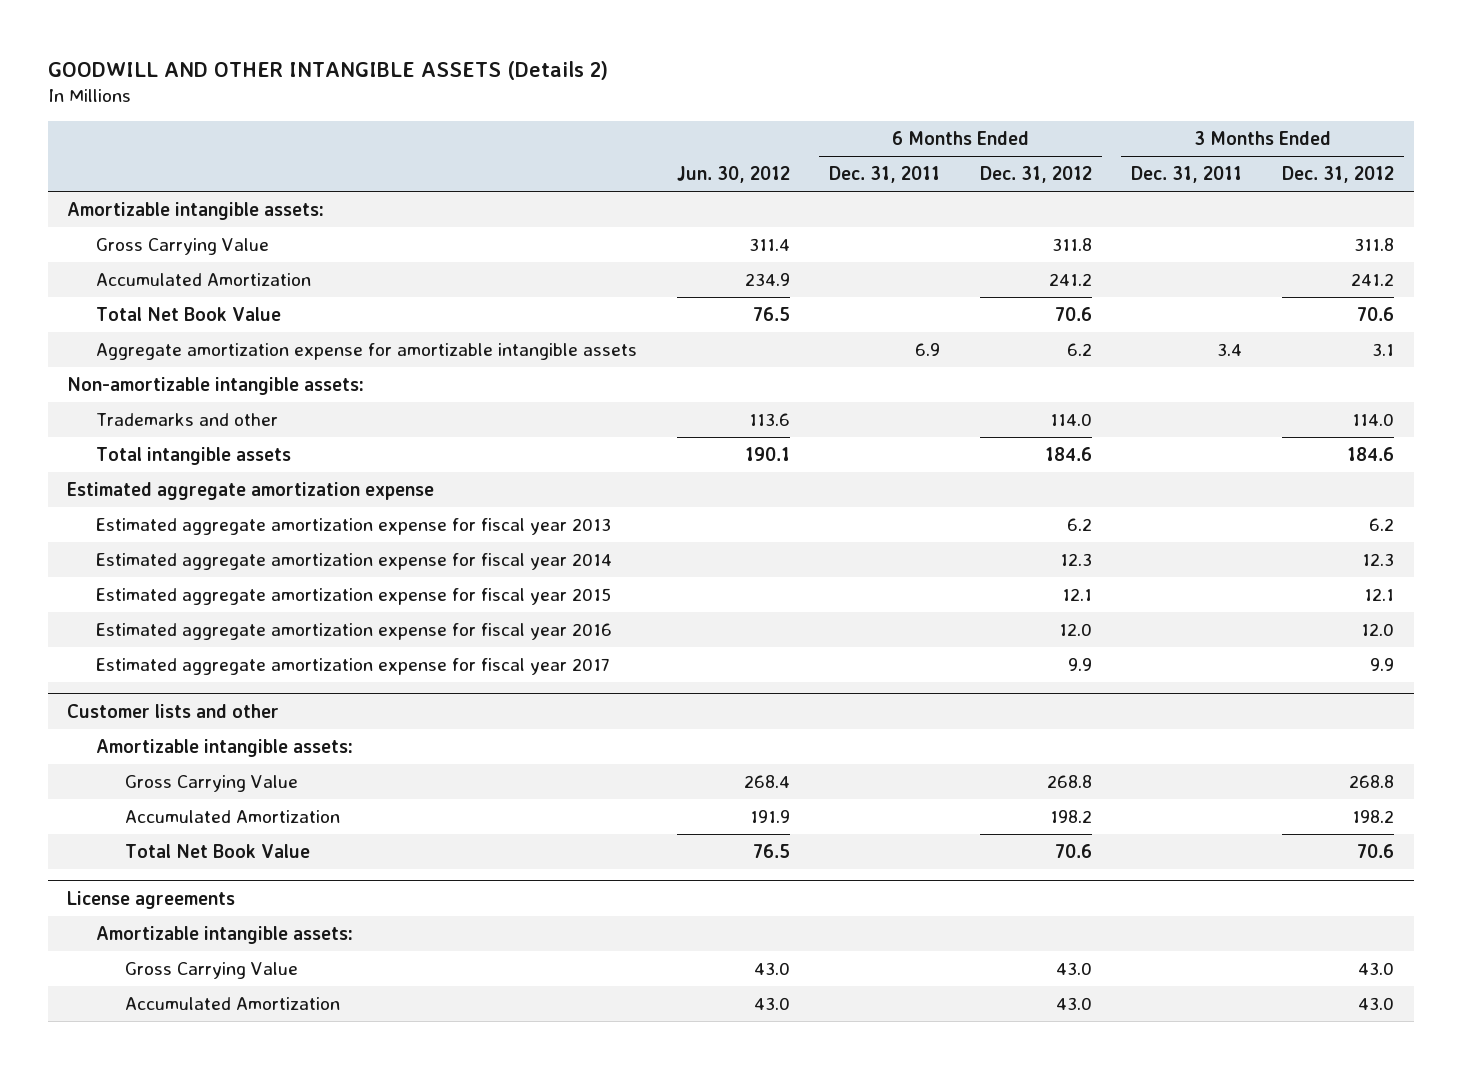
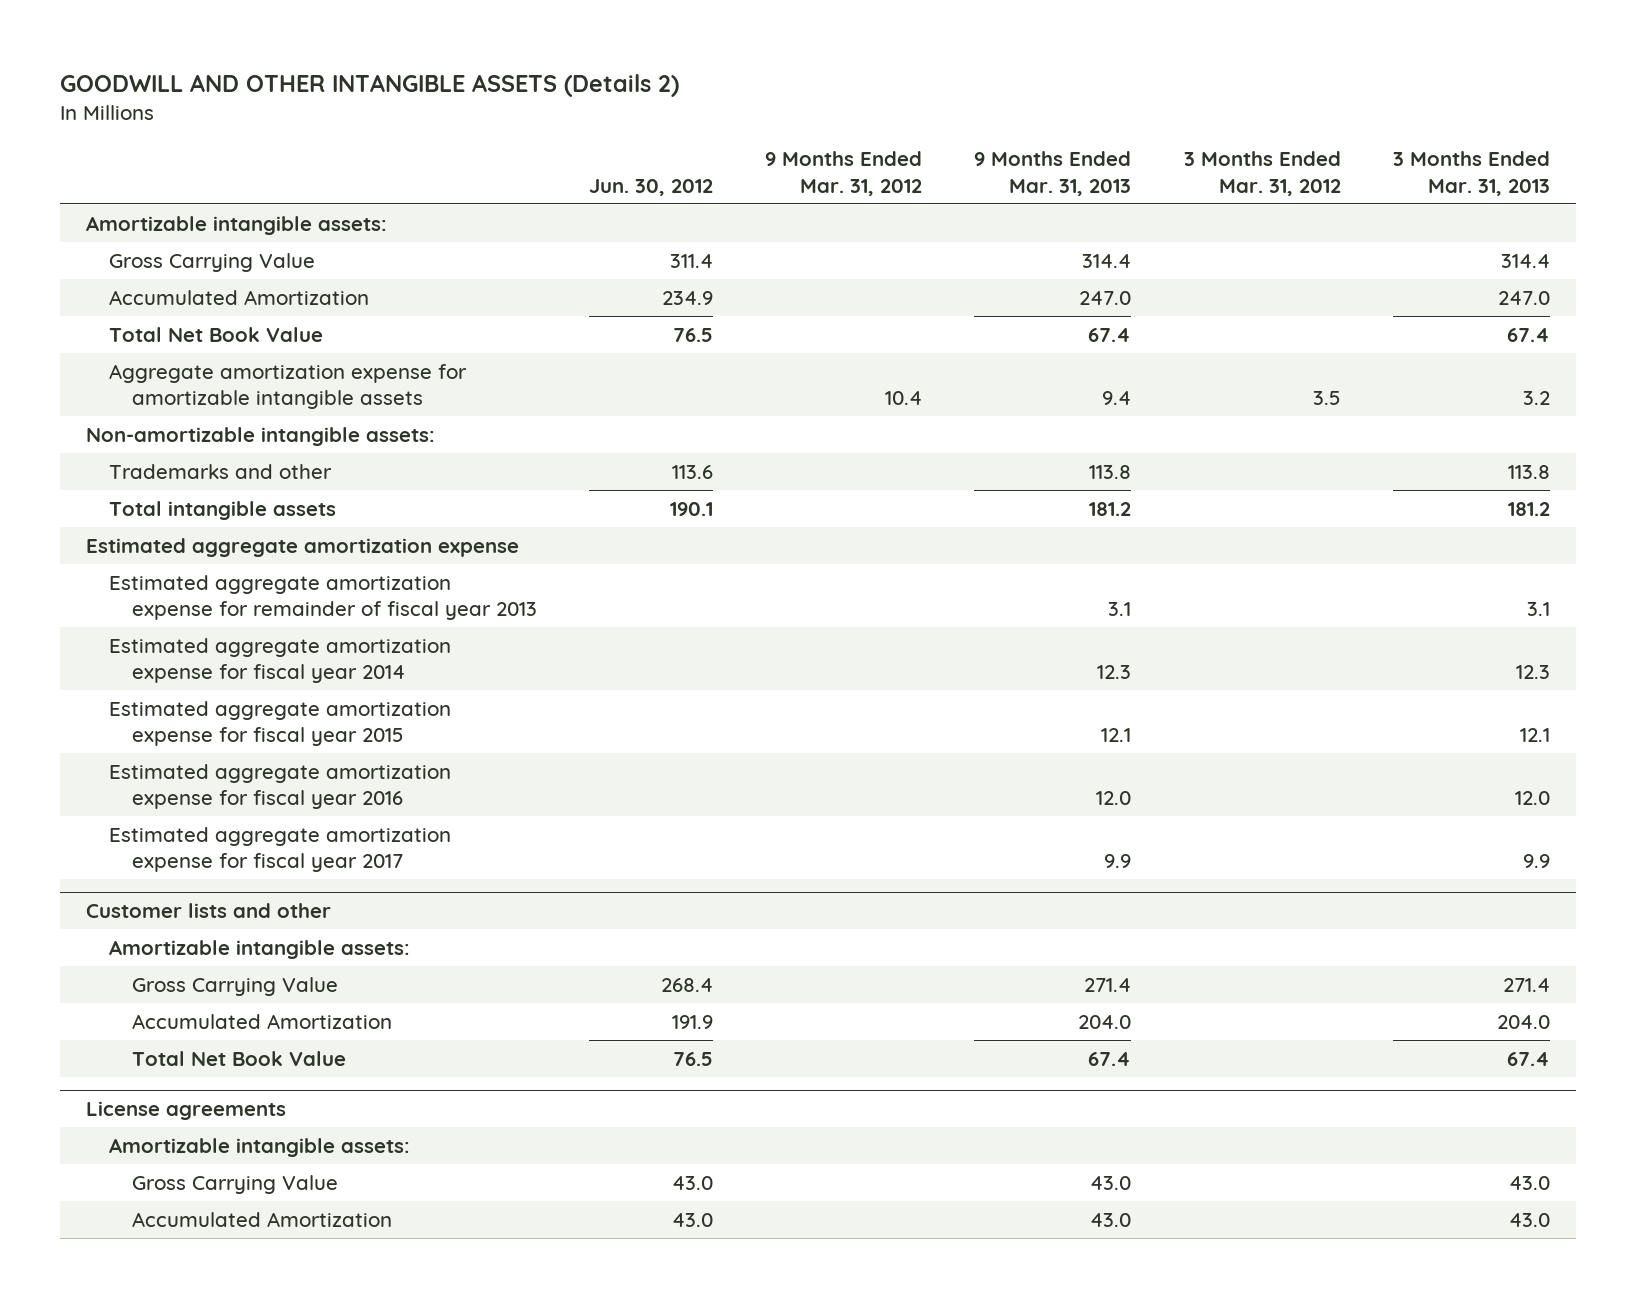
- | Jun. 30, 2012 | 6 Months Ended Dec. 31, 2011 | 6 Months Ended Dec. 31, 2012 | 3 Months Ended Dec. 31, 2011 | 3 Months Ended Dec. 31, 2012
+ | Jun. 30, 2012 | 9 Months Ended Mar. 31, 2012 | 9 Months Ended Mar. 31, 2013 | 3 Months Ended Mar. 31, 2012 | 3 Months Ended Mar. 31, 2013
- Estimated aggregate amortization expense for fiscal year 2013 | | | 6.2 | | 6.2
+ Estimated aggregate amortization expense for remainder of fiscal year 2013 | | | 3.1 | | 3.1

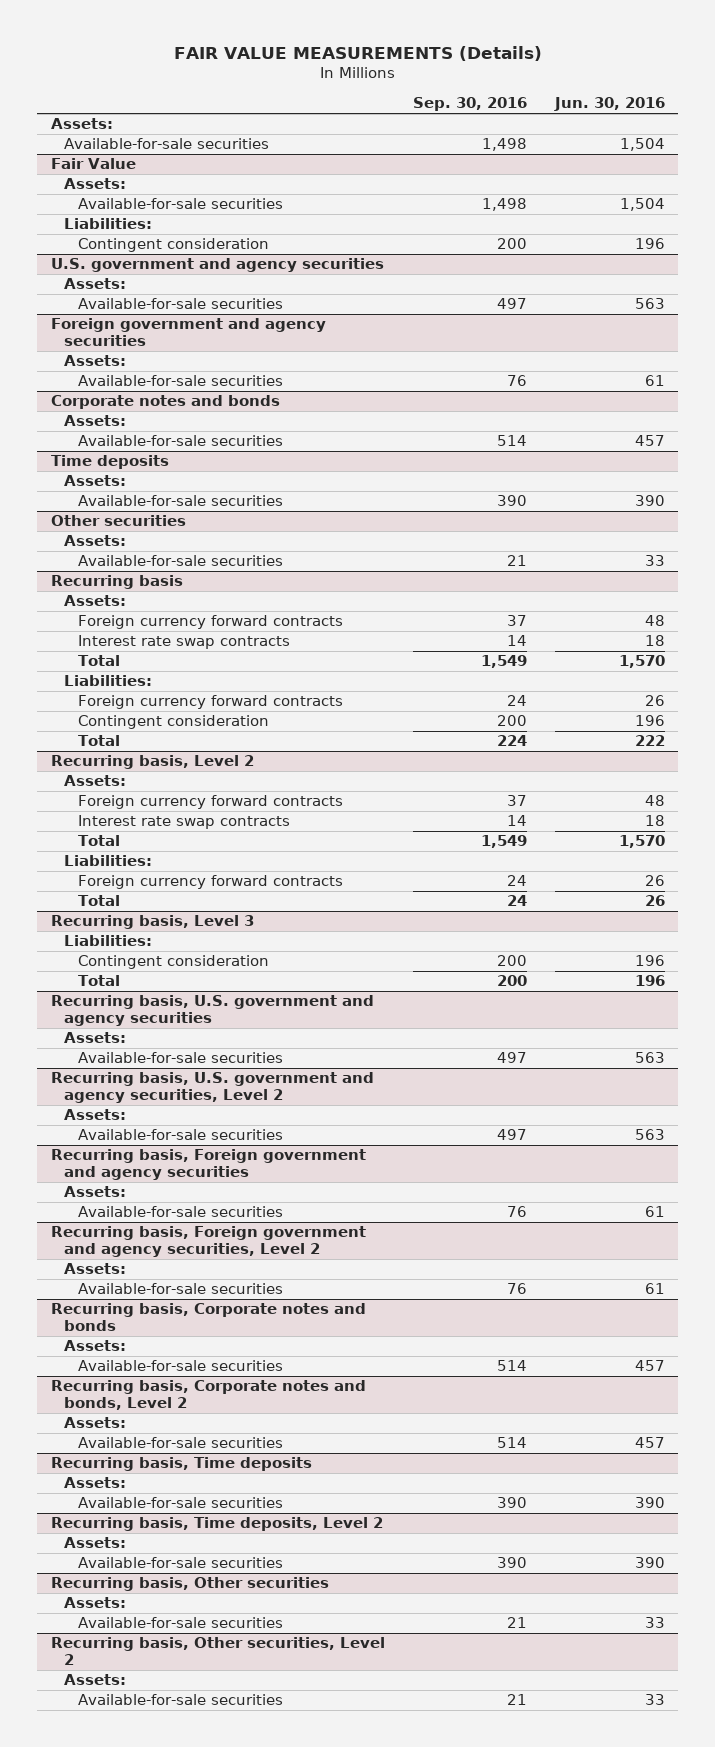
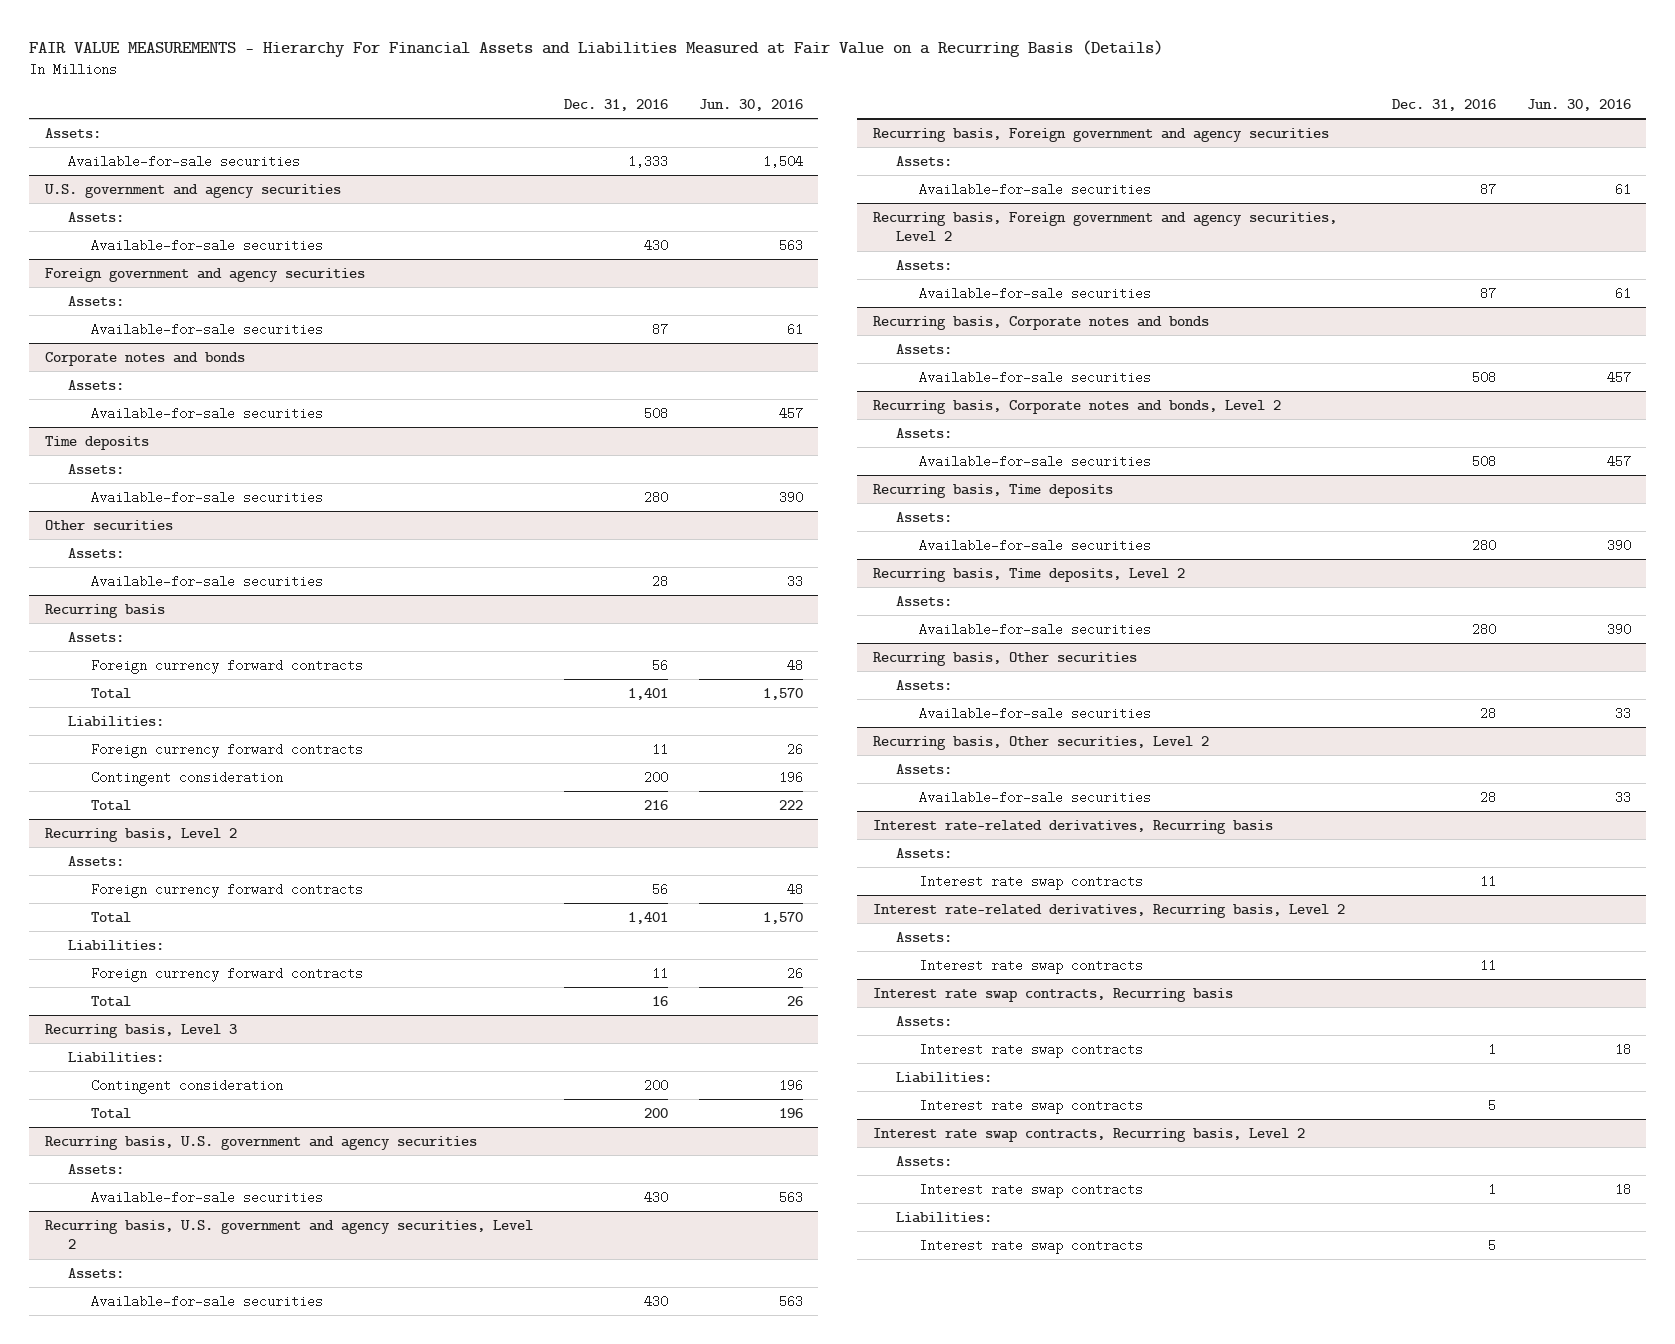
- FAIR VALUE MEASUREMENTS (Details)
+ FAIR VALUE MEASUREMENTS - Hierarchy For Financial Assets and Liabilities Measured at Fair Value on a Recurring Basis (Details)
- | Sep. 30, 2016 | Jun. 30, 2016
+ | Dec. 31, 2016 | Jun. 30, 2016
- Fair Value
- Assets:
- Available-for-sale securities | 1,498 | 1,504
- Liabilities:
- Contingent consideration | 200 | 196
@ Recurring basis
- Interest rate swap contracts | 14 | 18
@ Recurring basis, Level 2
- Interest rate swap contracts | 14 | 18
+ Interest rate-related derivatives, Recurring basis
+ Assets:
+ Interest rate swap contracts | 11 |
+ Interest rate-related derivatives, Recurring basis, Level 2
+ Assets:
+ Interest rate swap contracts | 11 |
+ Interest rate swap contracts, Recurring basis
+ Assets:
+ Interest rate swap contracts | 1 | 18
+ Liabilities:
+ Interest rate swap contracts | 5 |
+ Interest rate swap contracts, Recurring basis, Level 2
+ Assets:
+ Interest rate swap contracts | 1 | 18
+ Liabilities:
+ Interest rate swap contracts | 5 |

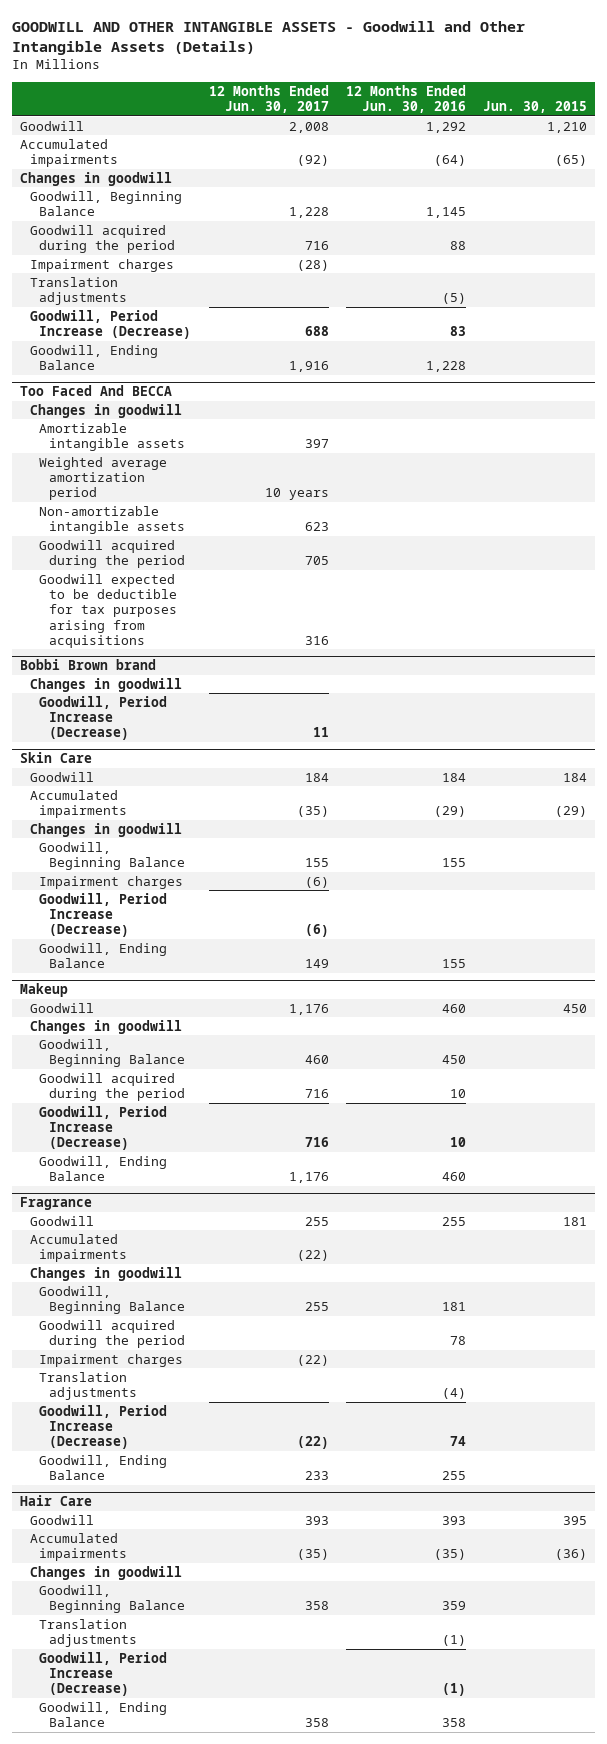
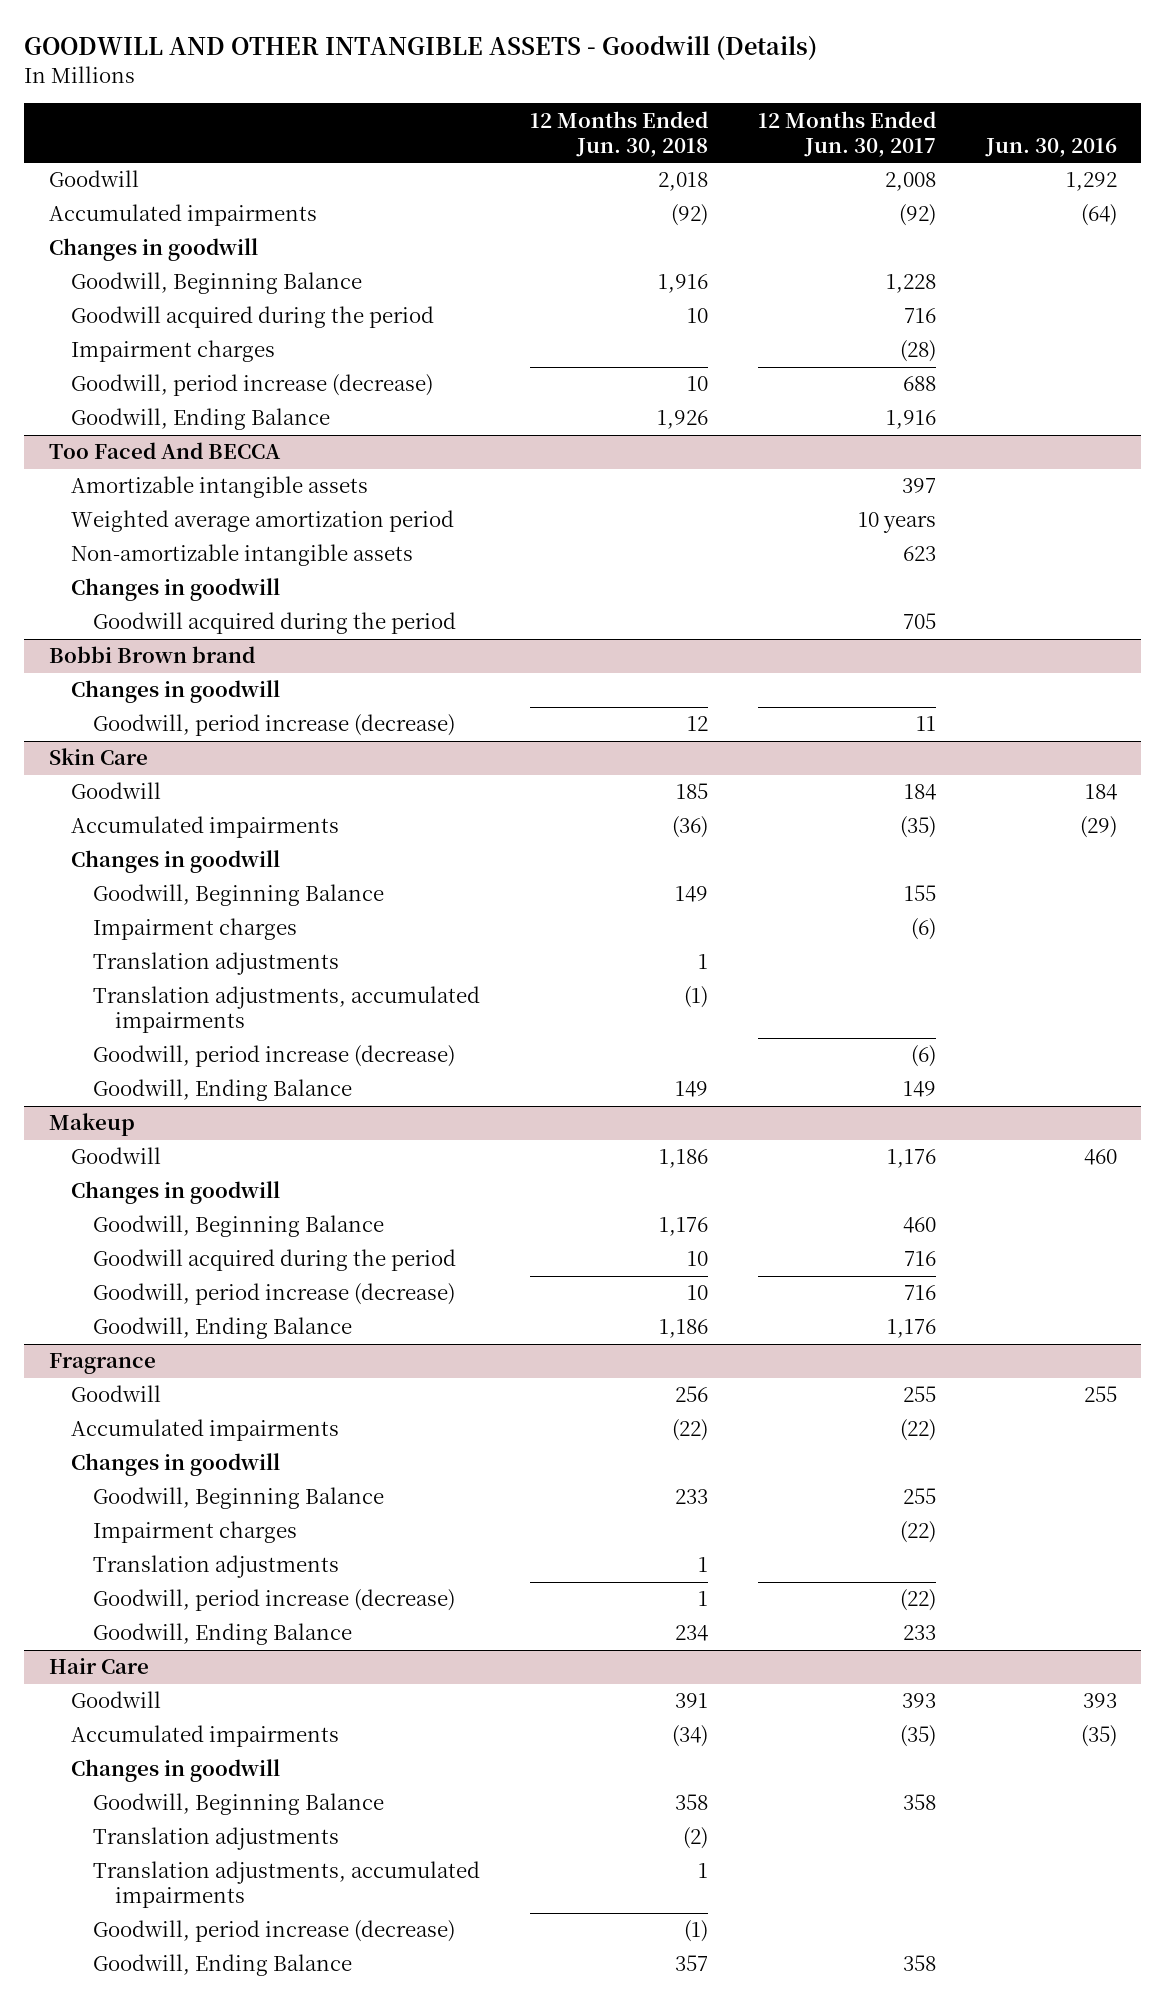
- GOODWILL AND OTHER INTANGIBLE ASSETS - Goodwill and Other Intangible Assets (Details)
+ GOODWILL AND OTHER INTANGIBLE ASSETS - Goodwill (Details)
- | 12 Months Ended Jun. 30, 2017 | 12 Months Ended Jun. 30, 2016 | Jun. 30, 2015
+ | 12 Months Ended Jun. 30, 2018 | 12 Months Ended Jun. 30, 2017 | Jun. 30, 2016
- Translation adjustments | | (5) |
- Goodwill, Period Increase (Decrease) | 688 | 83 |
+ Goodwill, period increase (decrease) | 10 | 688 |
@ Too Faced And BECCA
moved down: Changes in goodwill
- Goodwill expected to be deductible for tax purposes arising from acquisitions | 316 | |
@ Bobbi Brown brand
- Goodwill, Period Increase (Decrease) | 11 | |
+ Goodwill, period increase (decrease) | 12 | 11 |
@ Skin Care
- Goodwill, Period Increase (Decrease) | (6) | |
+ Translation adjustments | 1 | |
+ Translation adjustments, accumulated impairments | (1) | |
+ Goodwill, period increase (decrease) | | (6) |
@ Makeup
- Goodwill, Period Increase (Decrease) | 716 | 10 |
+ Goodwill, period increase (decrease) | 10 | 716 |
@ Fragrance
- Goodwill acquired during the period | | 78 |
- Goodwill, Period Increase (Decrease) | (22) | 74 |
+ Goodwill, period increase (decrease) | 1 | (22) |
@ Hair Care
- Goodwill, Period Increase (Decrease) | | (1) |
+ Translation adjustments, accumulated impairments | 1 | |
+ Goodwill, period increase (decrease) | (1) | |

